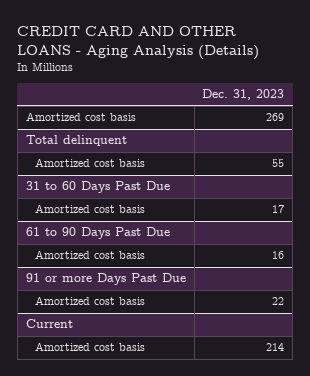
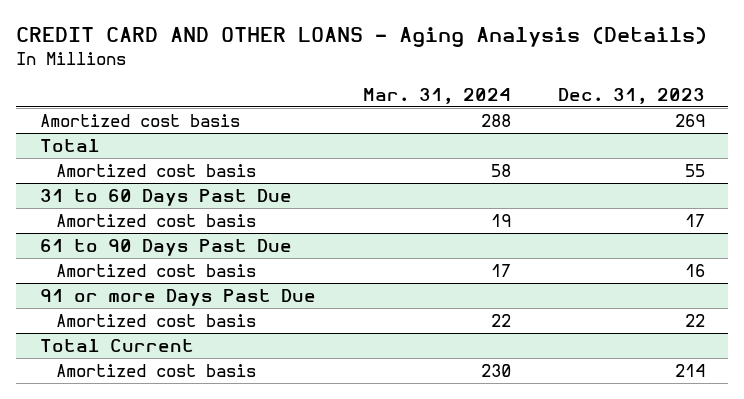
- | Dec. 31, 2023
+ | Mar. 31, 2024 | Dec. 31, 2023
- Total delinquent
+ Total
- Current
+ Total Current

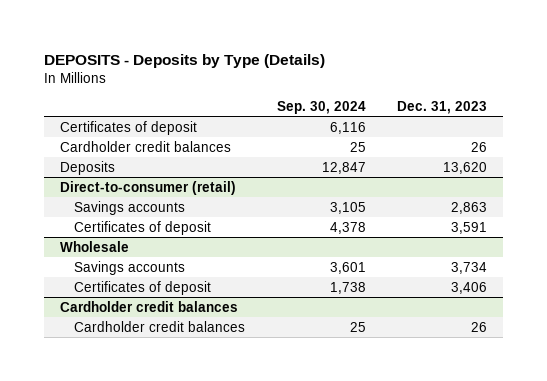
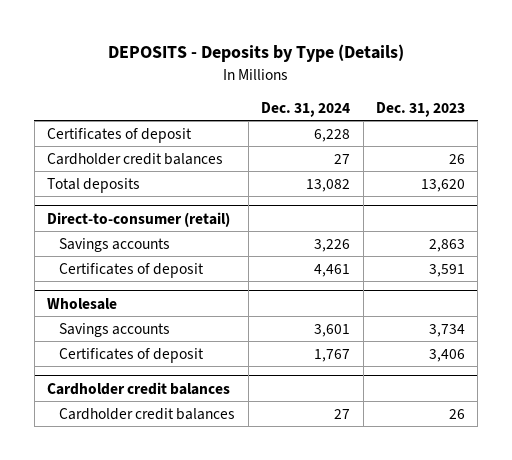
- | Sep. 30, 2024 | Dec. 31, 2023
+ | Dec. 31, 2024 | Dec. 31, 2023
- Deposits | 12,847 | 13,620
+ Total deposits | 13,082 | 13,620

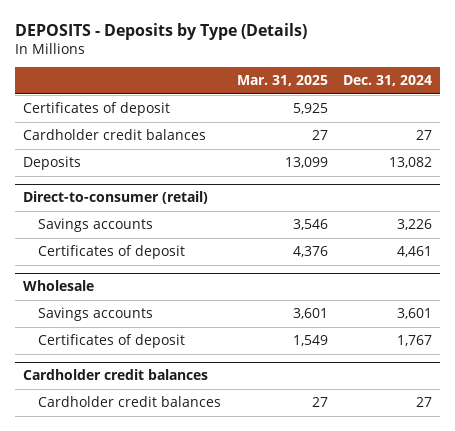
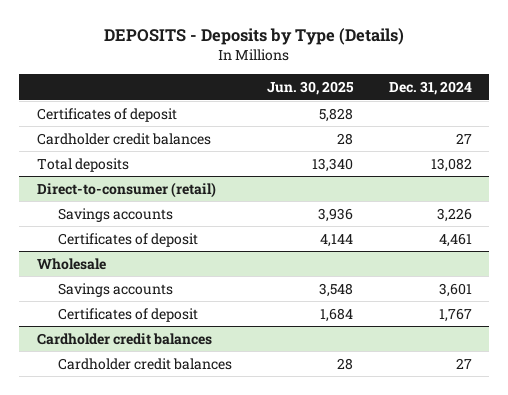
- | Mar. 31, 2025 | Dec. 31, 2024
+ | Jun. 30, 2025 | Dec. 31, 2024
- Deposits | 13,099 | 13,082
+ Total deposits | 13,340 | 13,082

